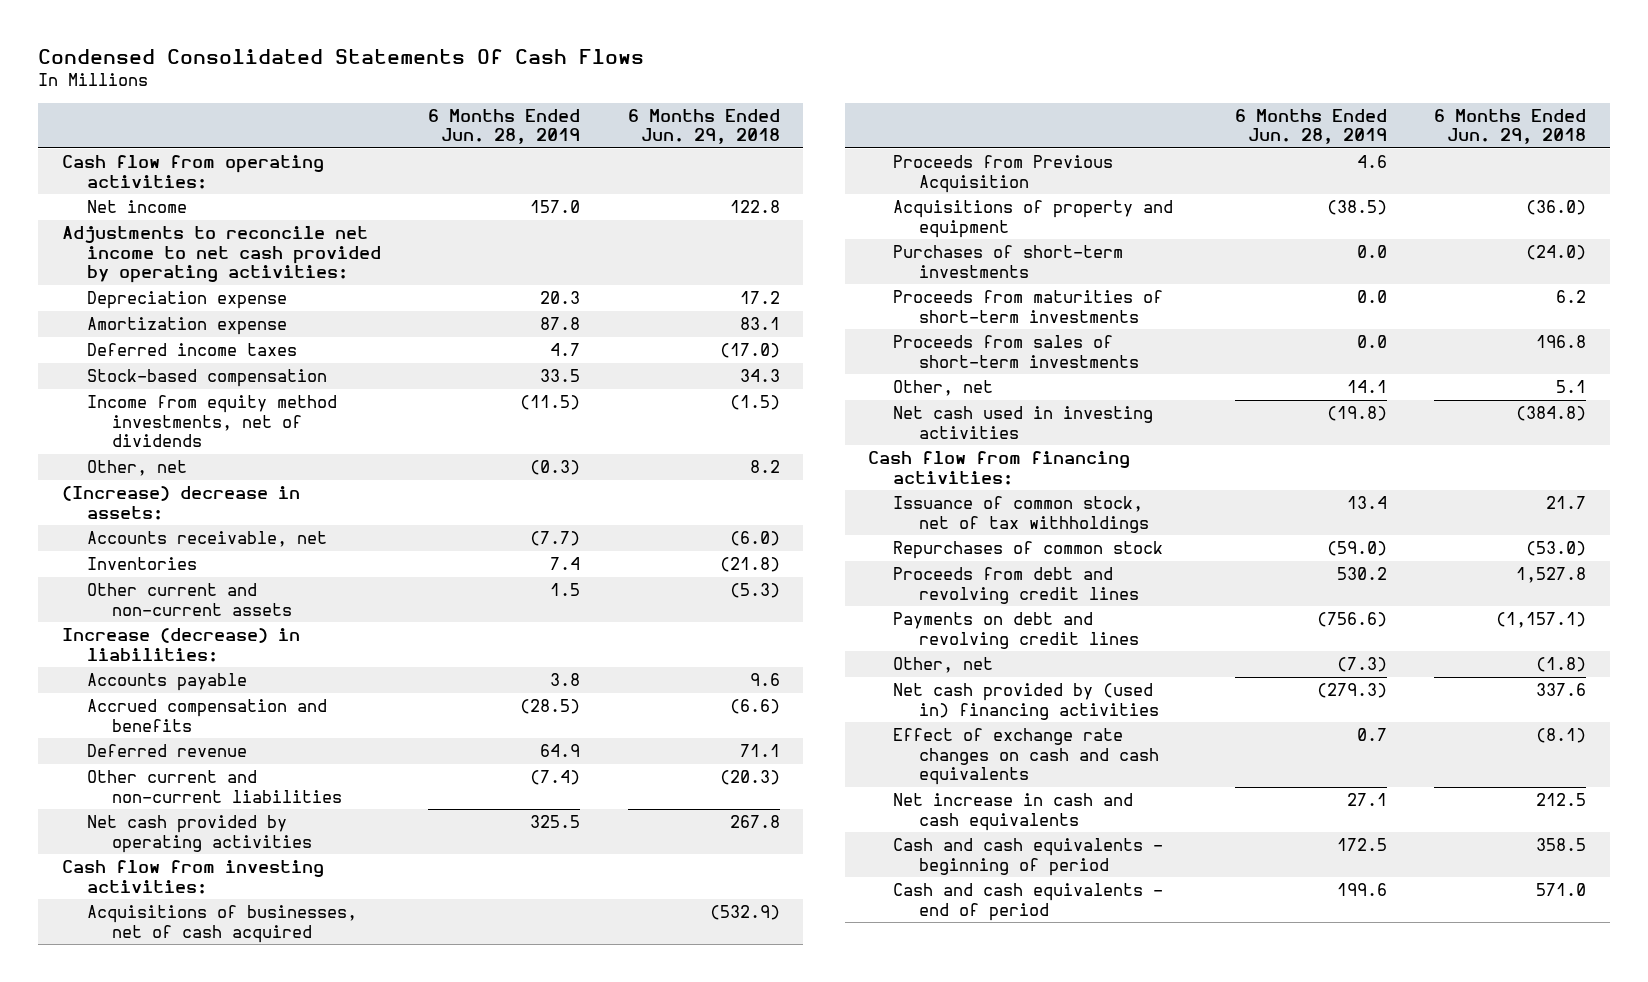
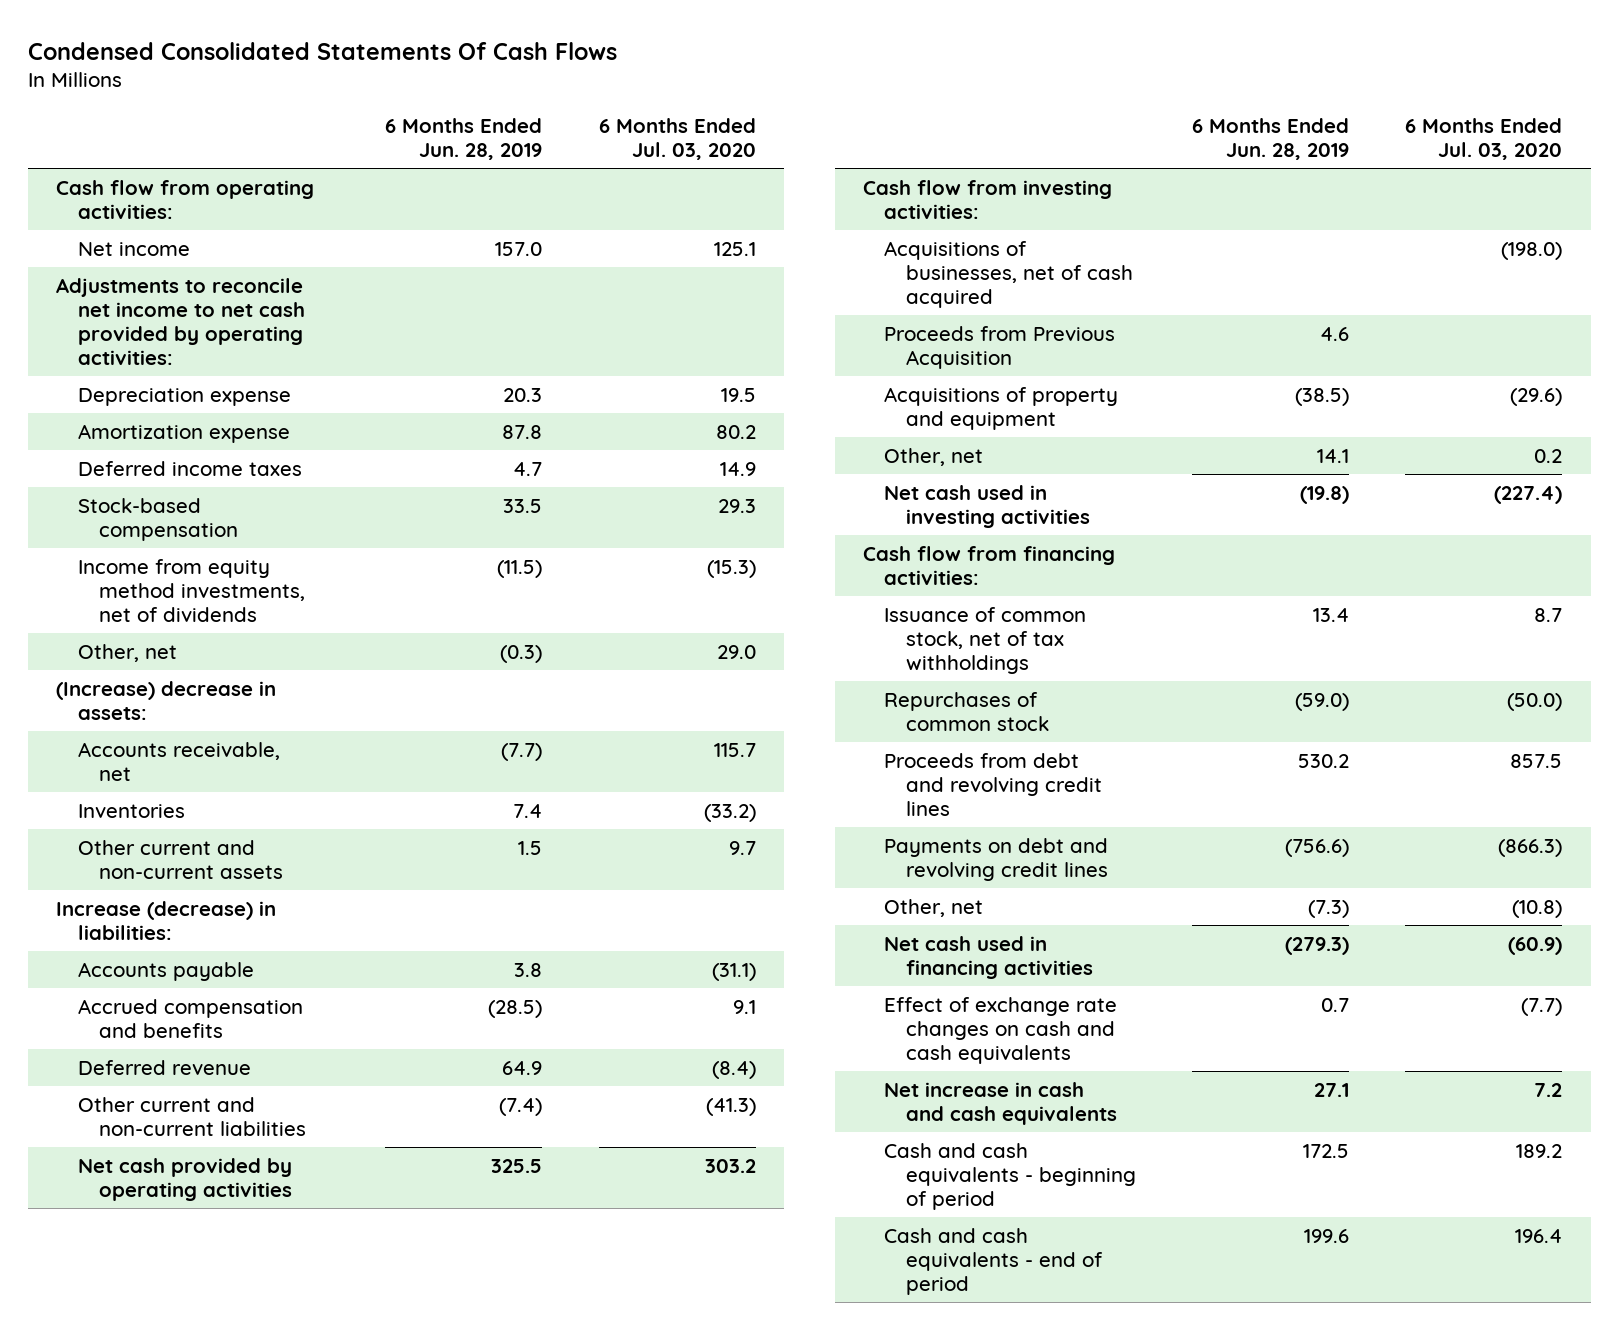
- | 6 Months Ended Jun. 28, 2019 | 6 Months Ended Jun. 29, 2018
+ | 6 Months Ended Jun. 28, 2019 | 6 Months Ended Jul. 03, 2020
- Purchases of short-term investments | 0.0 | (24.0)
- Proceeds from maturities of short-term investments | 0.0 | 6.2
- Proceeds from sales of short-term investments | 0.0 | 196.8
- Net cash provided by (used in) financing activities | (279.3) | 337.6
+ Net cash used in financing activities | (279.3) | (60.9)

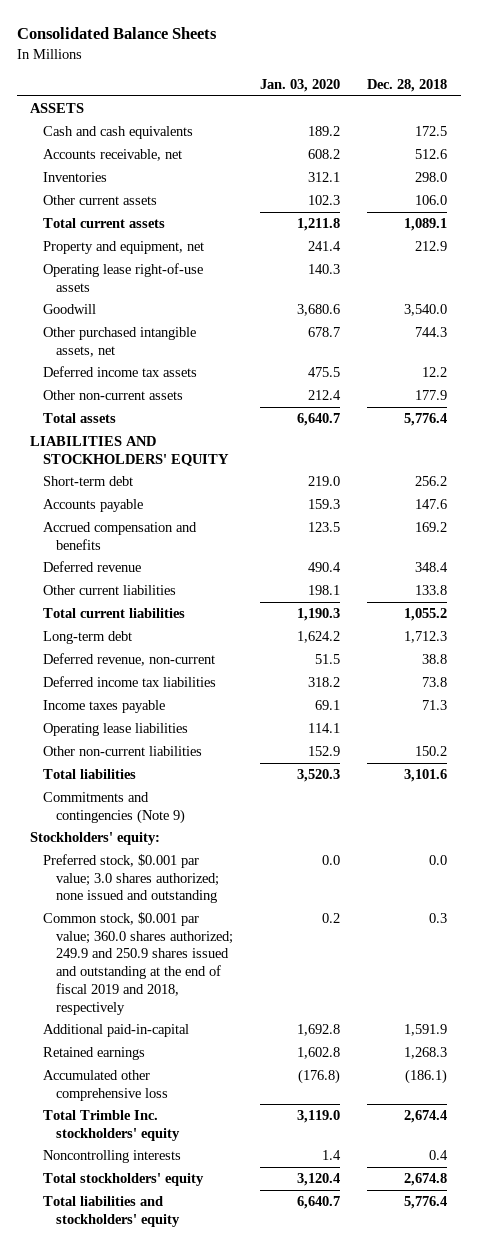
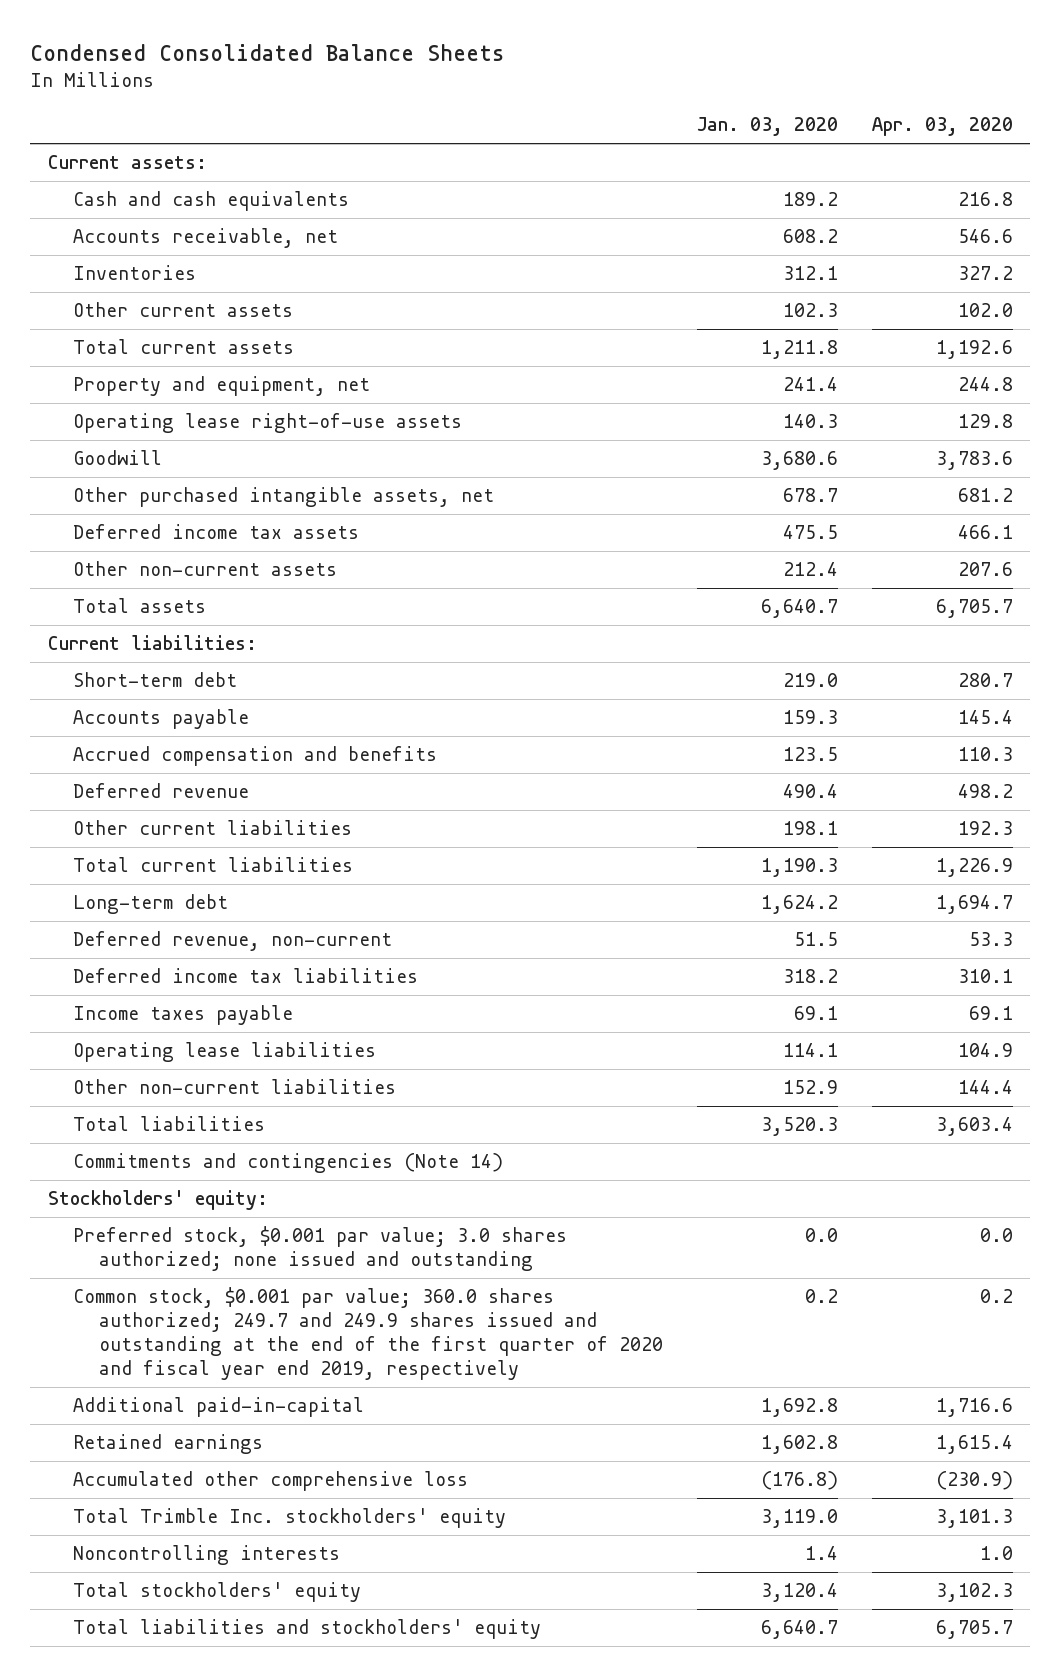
- Consolidated Balance Sheets
+ Condensed Consolidated Balance Sheets
- | Jan. 03, 2020 | Dec. 28, 2018
+ | Jan. 03, 2020 | Apr. 03, 2020
- ASSETS
+ Current assets:
- LIABILITIES AND STOCKHOLDERS' EQUITY
+ Current liabilities:
- Commitments and contingencies (Note 9)
+ Commitments and contingencies (Note 14)
- Common stock, $0.001 par value; 360.0 shares authorized; 249.9 and 250.9 shares issued and outstanding at the end of fiscal 2019 and 2018, respectively | 0.2 | 0.3
+ Common stock, $0.001 par value; 360.0 shares authorized; 249.7 and 249.9 shares issued and outstanding at the end of the first quarter of 2020 and fiscal year end 2019, respectively | 0.2 | 0.2

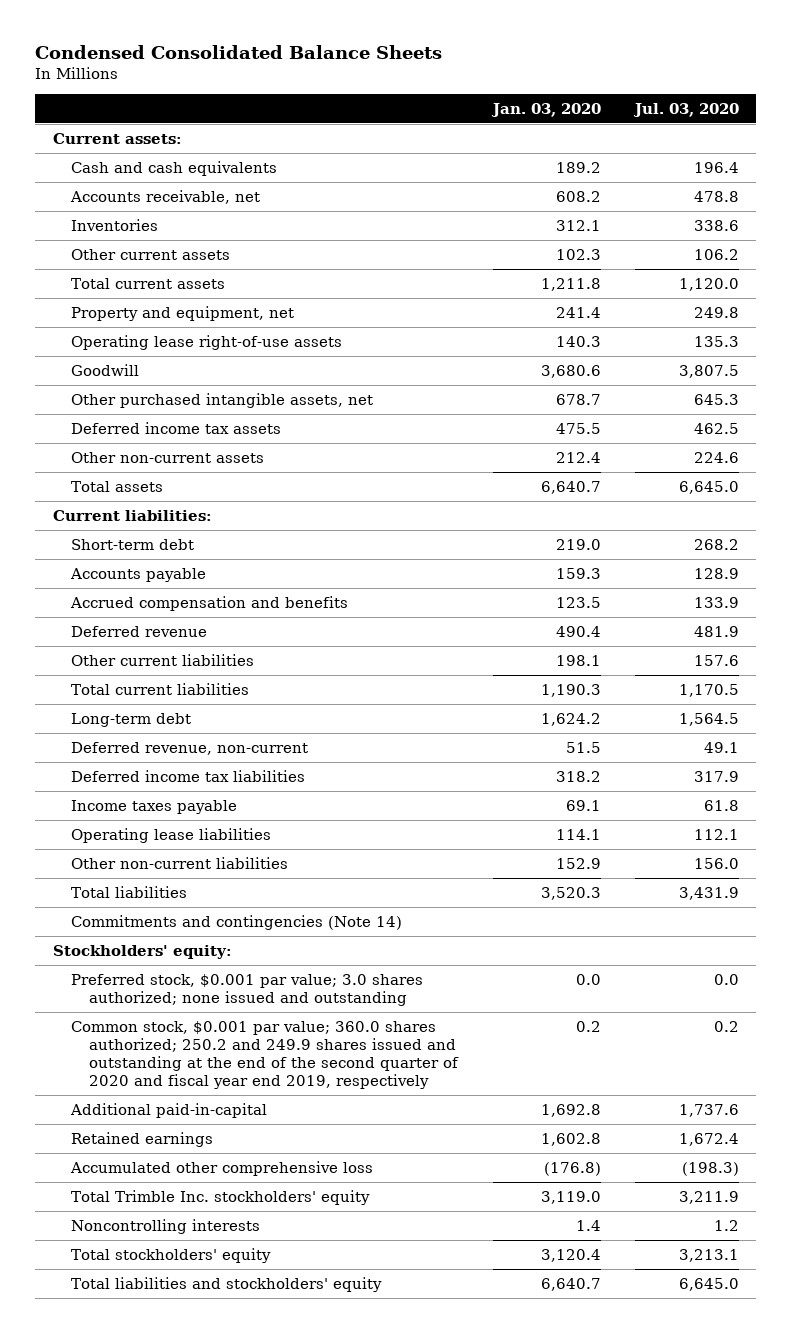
- | Jan. 03, 2020 | Apr. 03, 2020
+ | Jan. 03, 2020 | Jul. 03, 2020
- Common stock, $0.001 par value; 360.0 shares authorized; 249.7 and 249.9 shares issued and outstanding at the end of the first quarter of 2020 and fiscal year end 2019, respectively | 0.2 | 0.2
+ Common stock, $0.001 par value; 360.0 shares authorized; 250.2 and 249.9 shares issued and outstanding at the end of the second quarter of 2020 and fiscal year end 2019, respectively | 0.2 | 0.2

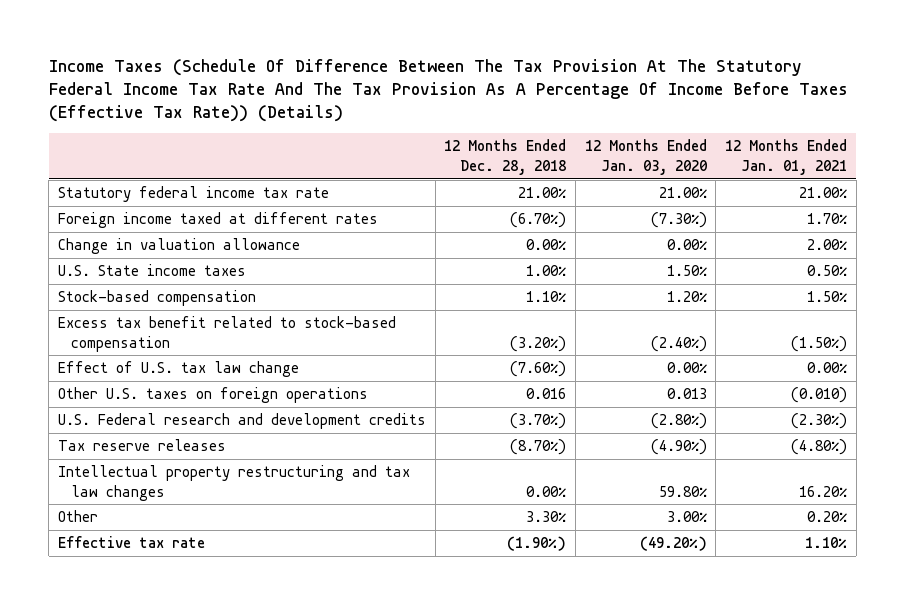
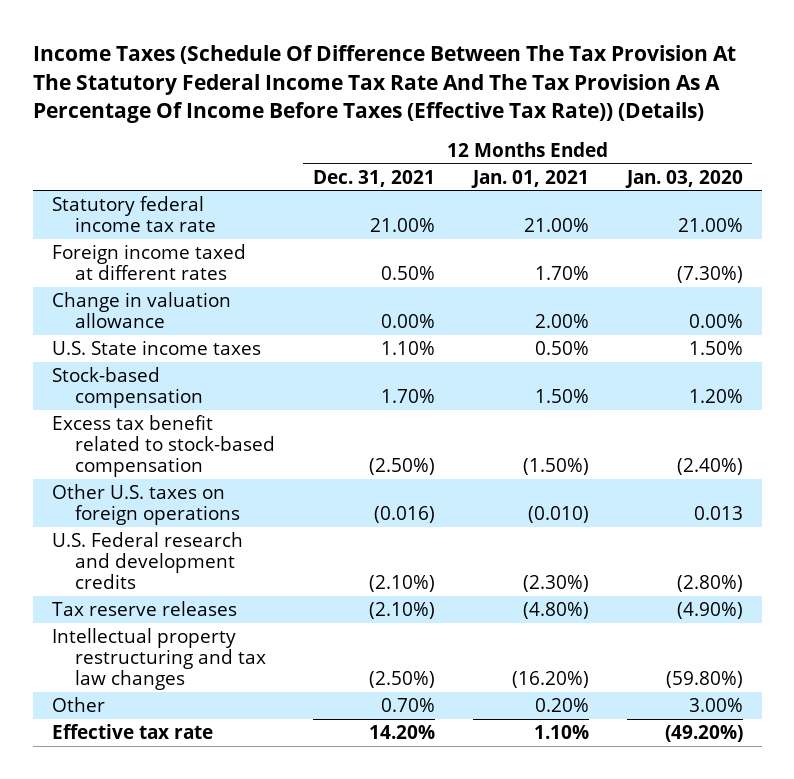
- | 12 Months Ended Dec. 28, 2018 | 12 Months Ended Jan. 03, 2020 | 12 Months Ended Jan. 01, 2021
+ | 12 Months Ended Dec. 31, 2021 | 12 Months Ended Jan. 01, 2021 | 12 Months Ended Jan. 03, 2020
- Effect of U.S. tax law change | (7.60%) | 0.00% | 0.00%
- Intellectual property restructuring and tax law changes | 0.00% | 59.80% | 16.20%
+ Intellectual property restructuring and tax law changes | (2.50%) | (16.20%) | (59.80%)

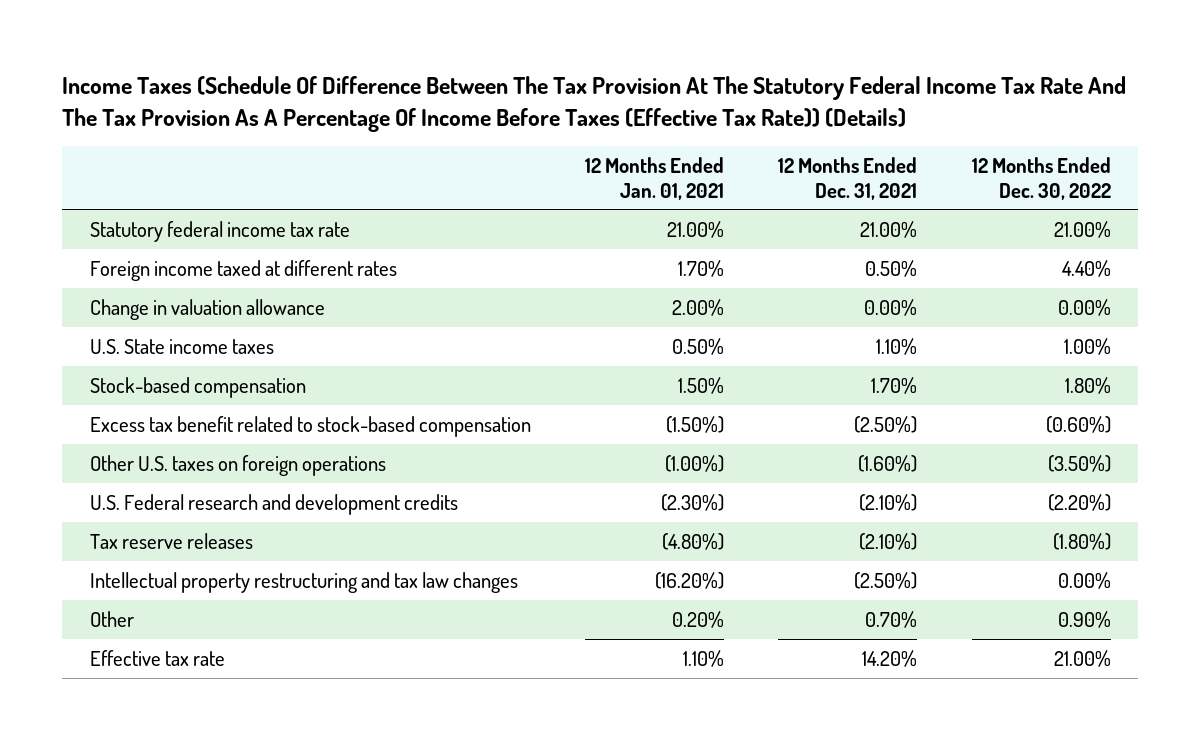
- | 12 Months Ended Dec. 31, 2021 | 12 Months Ended Jan. 01, 2021 | 12 Months Ended Jan. 03, 2020
+ | 12 Months Ended Jan. 01, 2021 | 12 Months Ended Dec. 31, 2021 | 12 Months Ended Dec. 30, 2022
- Other U.S. taxes on foreign operations | (0.016) | (0.010) | 0.013
+ Other U.S. taxes on foreign operations | (1.00%) | (1.60%) | (3.50%)

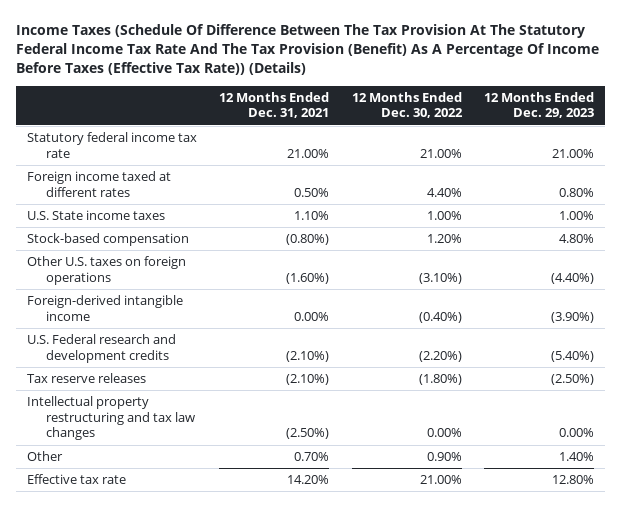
- Income Taxes (Schedule Of Difference Between The Tax Provision At The Statutory Federal Income Tax Rate And The Tax Provision As A Percentage Of Income Before Taxes (Effective Tax Rate)) (Details)
+ Income Taxes (Schedule Of Difference Between The Tax Provision At The Statutory Federal Income Tax Rate And The Tax Provision (Benefit) As A Percentage Of Income Before Taxes (Effective Tax Rate)) (Details)
- | 12 Months Ended Jan. 01, 2021 | 12 Months Ended Dec. 31, 2021 | 12 Months Ended Dec. 30, 2022
+ | 12 Months Ended Dec. 31, 2021 | 12 Months Ended Dec. 30, 2022 | 12 Months Ended Dec. 29, 2023
- Change in valuation allowance | 2.00% | 0.00% | 0.00%
- Stock-based compensation | 1.50% | 1.70% | 1.80%
- Excess tax benefit related to stock-based compensation | (1.50%) | (2.50%) | (0.60%)
- Other U.S. taxes on foreign operations | (1.00%) | (1.60%) | (3.50%)
+ Stock-based compensation | (0.80%) | 1.20% | 4.80%
+ Other U.S. taxes on foreign operations | (1.60%) | (3.10%) | (4.40%)
+ Foreign-derived intangible income | 0.00% | (0.40%) | (3.90%)

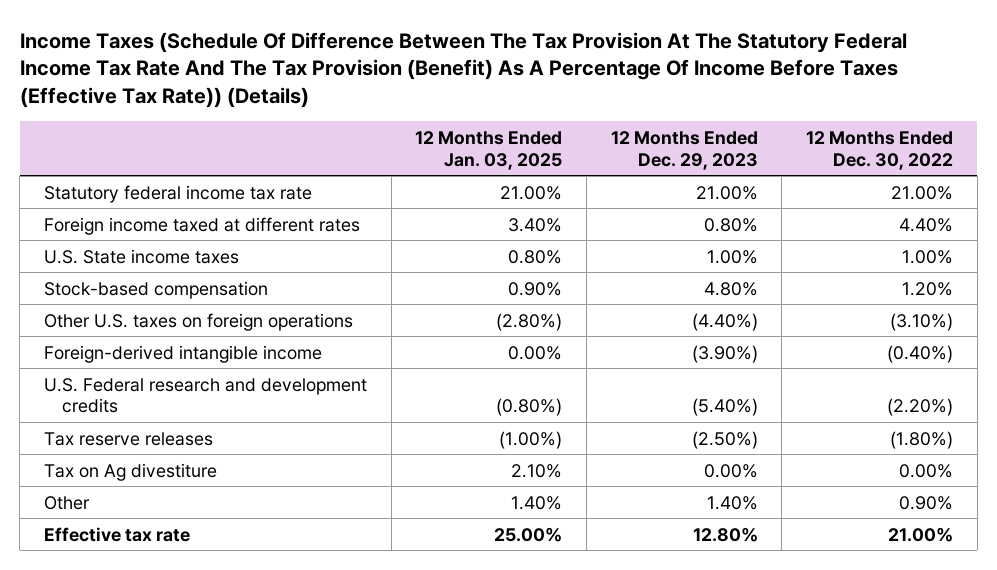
- | 12 Months Ended Dec. 31, 2021 | 12 Months Ended Dec. 30, 2022 | 12 Months Ended Dec. 29, 2023
+ | 12 Months Ended Jan. 03, 2025 | 12 Months Ended Dec. 29, 2023 | 12 Months Ended Dec. 30, 2022
- Intellectual property restructuring and tax law changes | (2.50%) | 0.00% | 0.00%
+ Tax on Ag divestiture | 2.10% | 0.00% | 0.00%

